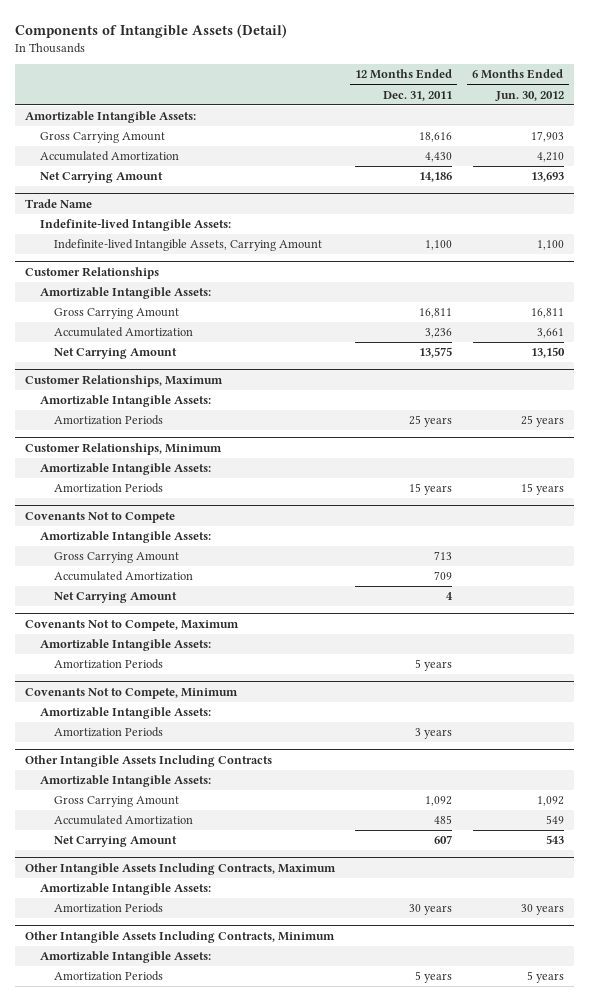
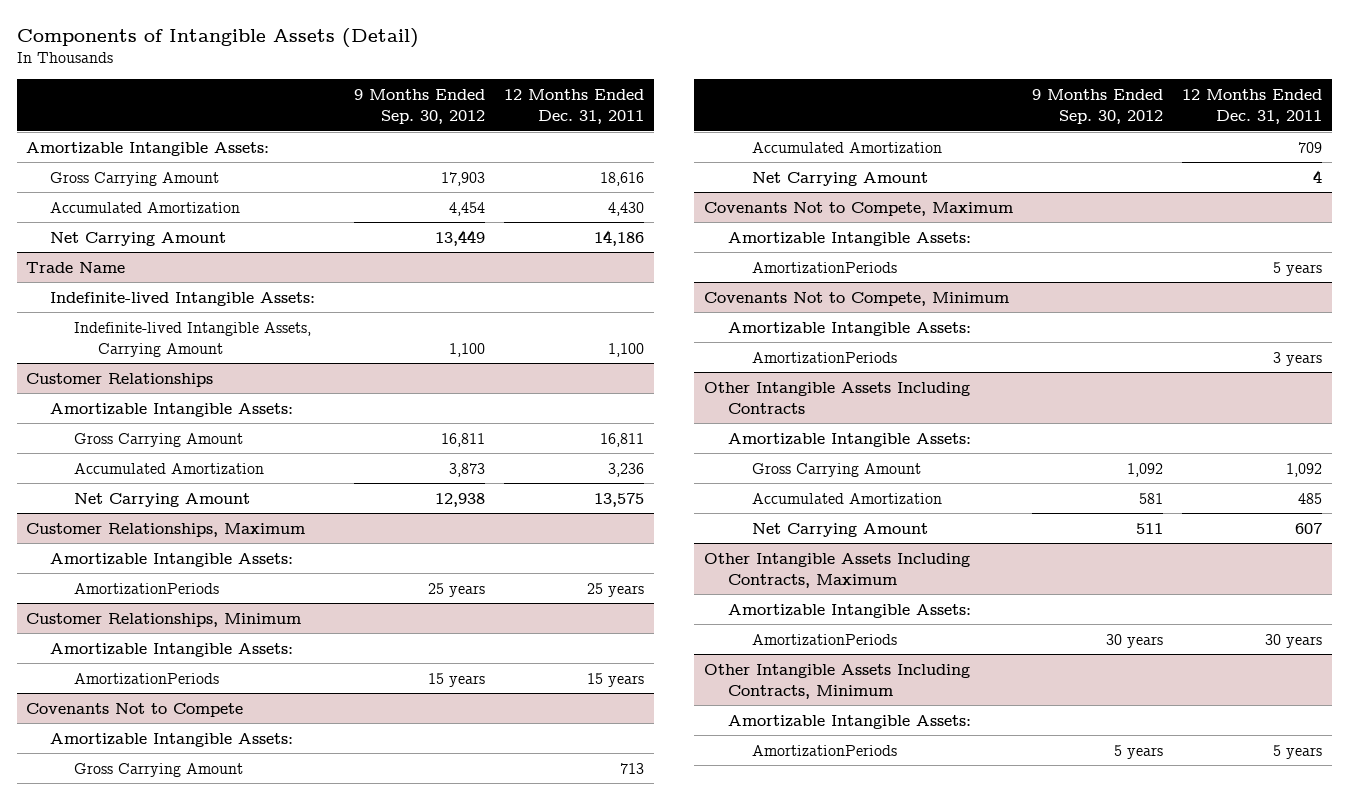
- | 12 Months Ended Dec. 31, 2011 | 6 Months Ended Jun. 30, 2012
+ | 9 Months Ended Sep. 30, 2012 | 12 Months Ended Dec. 31, 2011
@ Customer Relationships, Maximum
- Amortization Periods | 25 years | 25 years
+ AmortizationPeriods | 25 years | 25 years
@ Customer Relationships, Minimum
- Amortization Periods | 15 years | 15 years
+ AmortizationPeriods | 15 years | 15 years
@ Covenants Not to Compete, Maximum
- Amortization Periods | 5 years |
+ AmortizationPeriods | | 5 years
@ Covenants Not to Compete, Minimum
- Amortization Periods | 3 years |
+ AmortizationPeriods | | 3 years
@ Other Intangible Assets Including Contracts, Maximum
- Amortization Periods | 30 years | 30 years
+ AmortizationPeriods | 30 years | 30 years
@ Other Intangible Assets Including Contracts, Minimum
- Amortization Periods | 5 years | 5 years
+ AmortizationPeriods | 5 years | 5 years

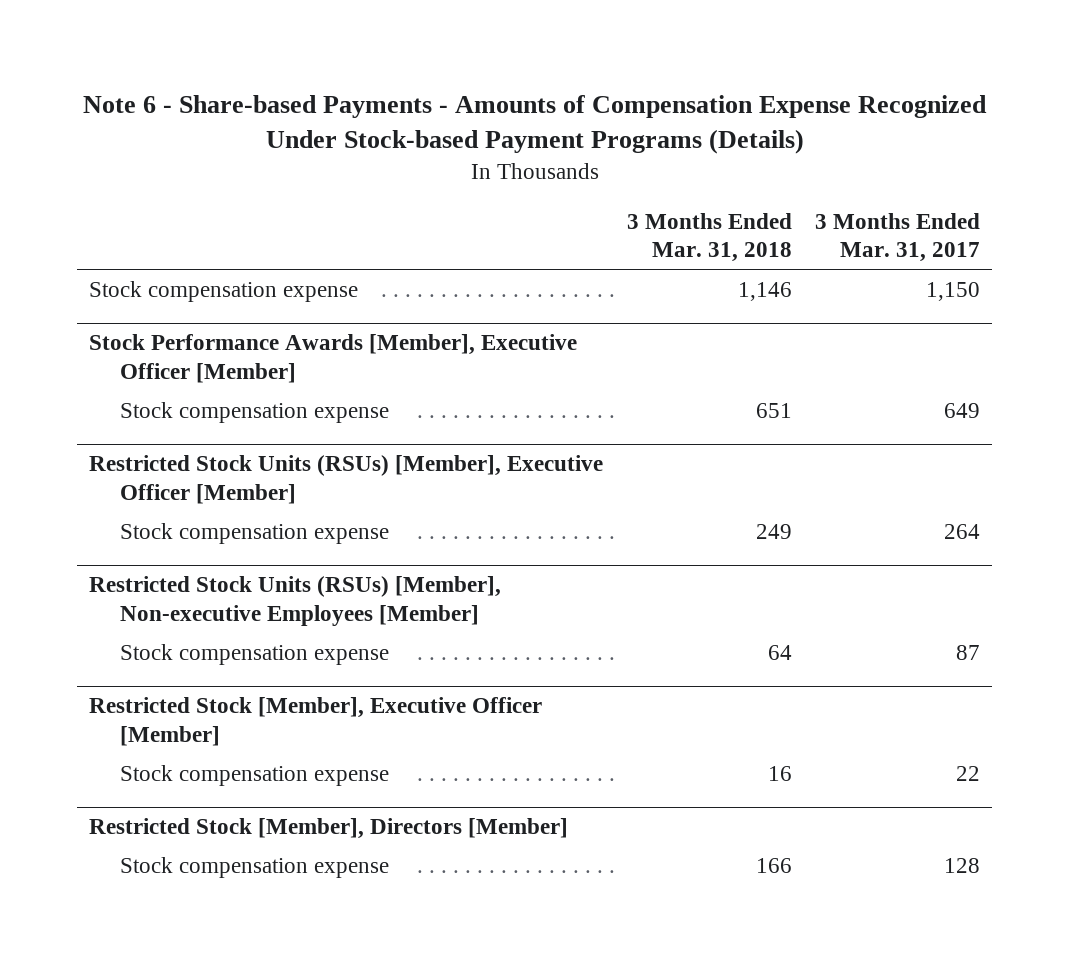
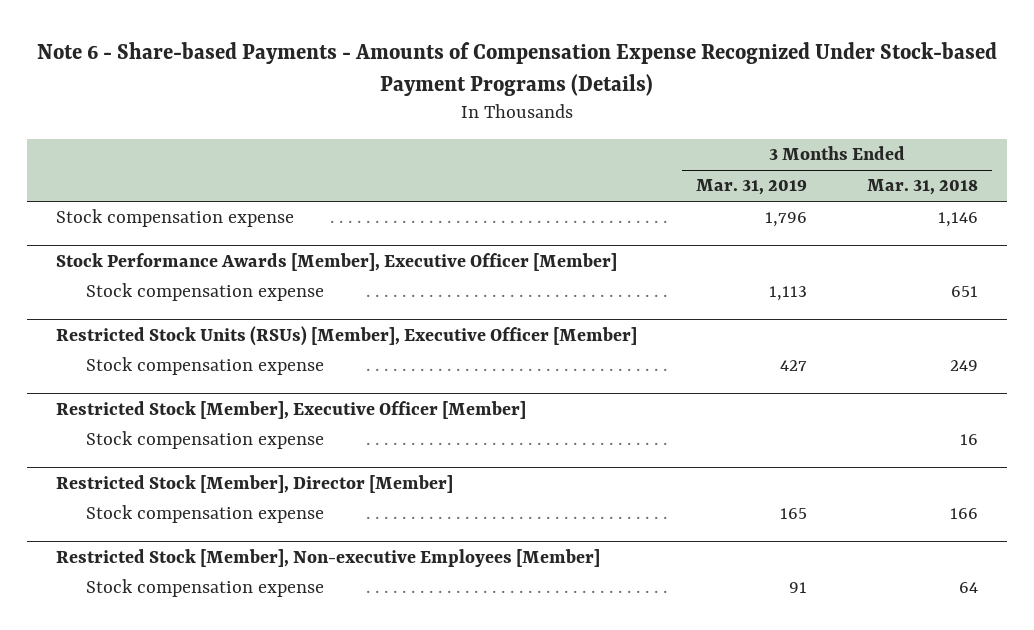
- | 3 Months Ended Mar. 31, 2018 | 3 Months Ended Mar. 31, 2017
+ | 3 Months Ended Mar. 31, 2019 | 3 Months Ended Mar. 31, 2018
- Restricted Stock Units (RSUs) [Member], Non-executive Employees [Member]
- Stock compensation expense | 64 | 87
- Restricted Stock [Member], Directors [Member]
+ Restricted Stock [Member], Director [Member]
+ Restricted Stock [Member], Non-executive Employees [Member]
+ Stock compensation expense | 91 | 64

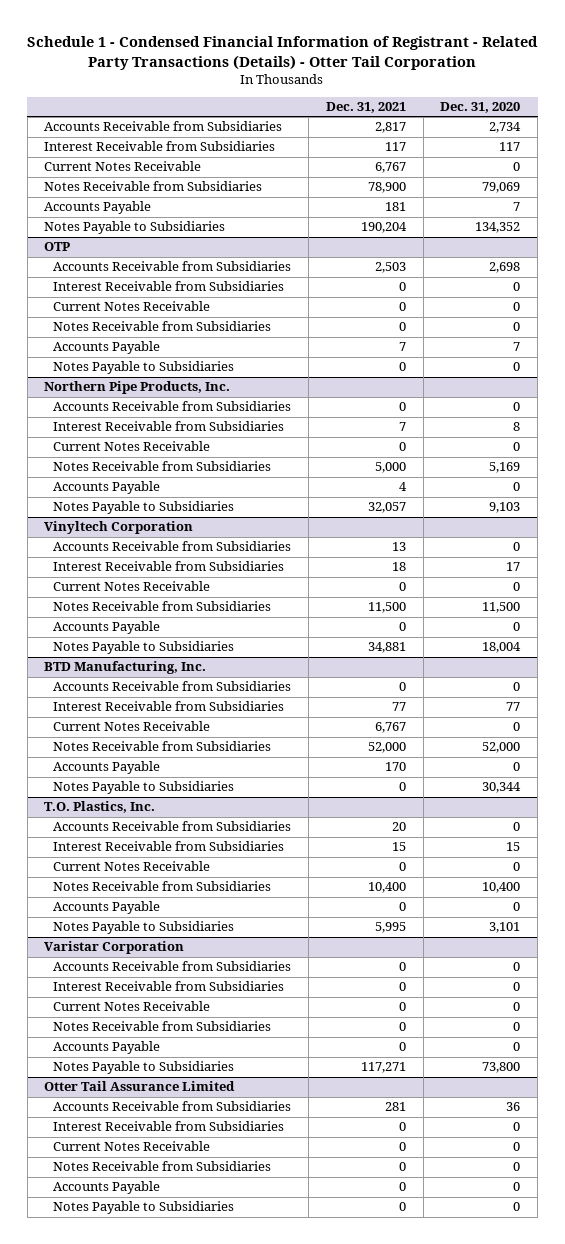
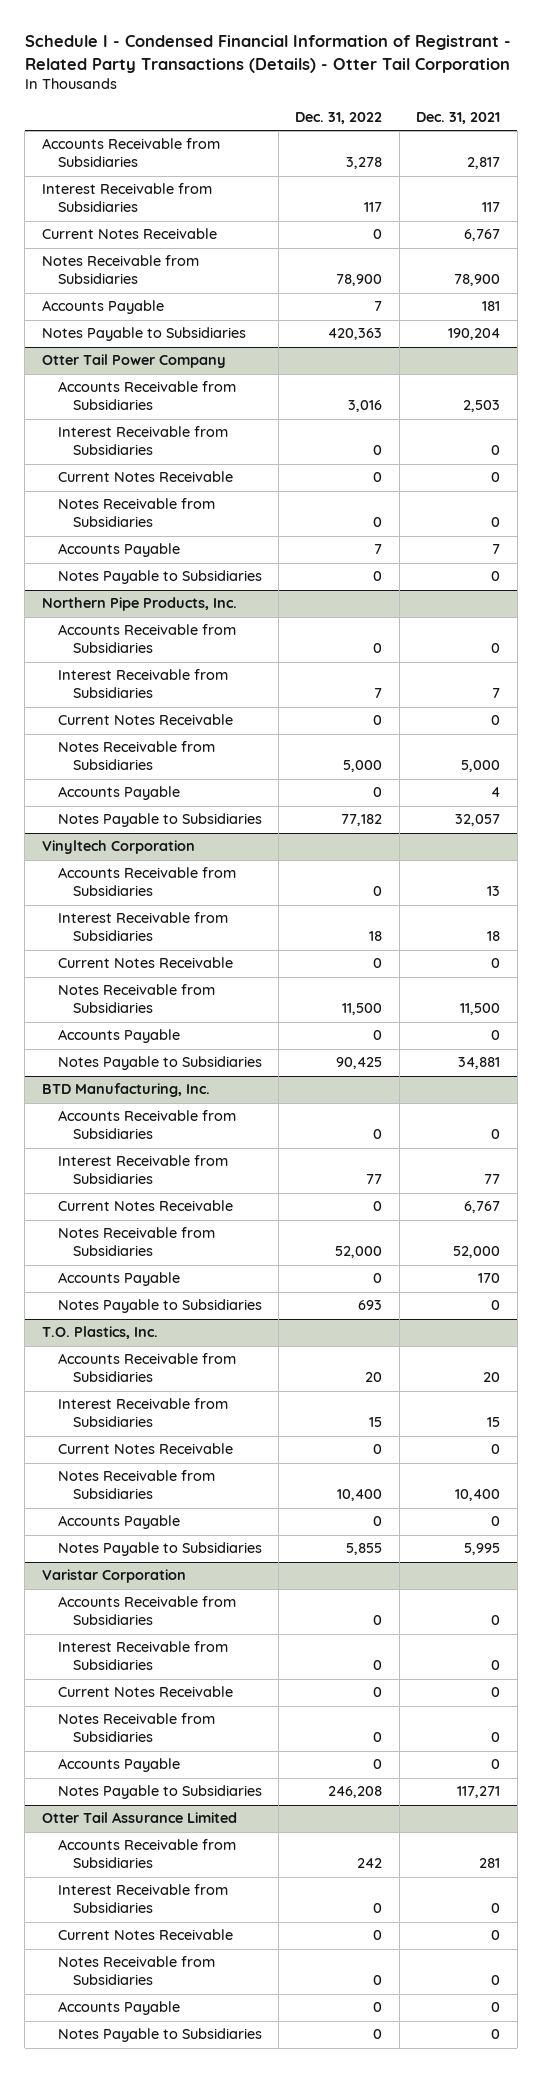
- Schedule 1 - Condensed Financial Information of Registrant - Related Party Transactions (Details) - Otter Tail Corporation
+ Schedule I - Condensed Financial Information of Registrant - Related Party Transactions (Details) - Otter Tail Corporation
- | Dec. 31, 2021 | Dec. 31, 2020
+ | Dec. 31, 2022 | Dec. 31, 2021
- OTP
+ Otter Tail Power Company

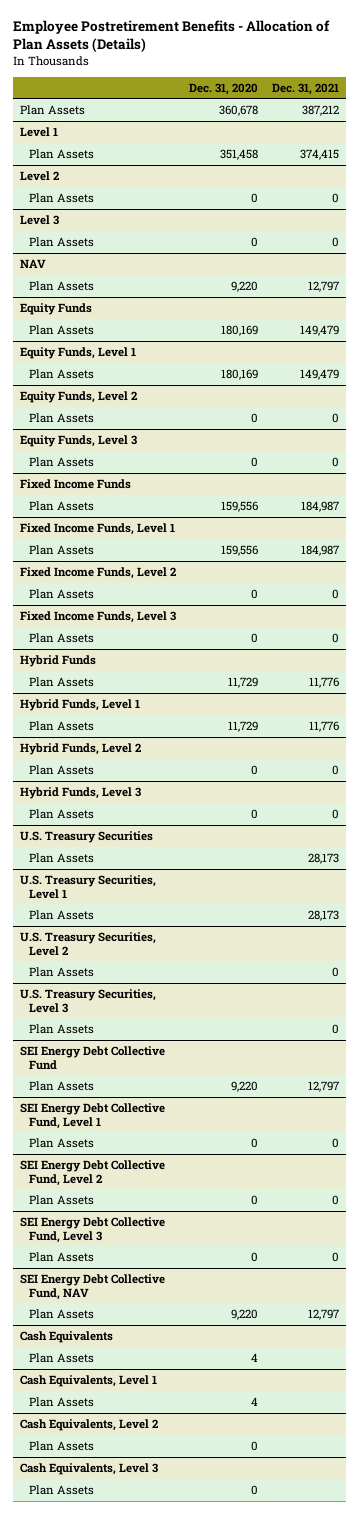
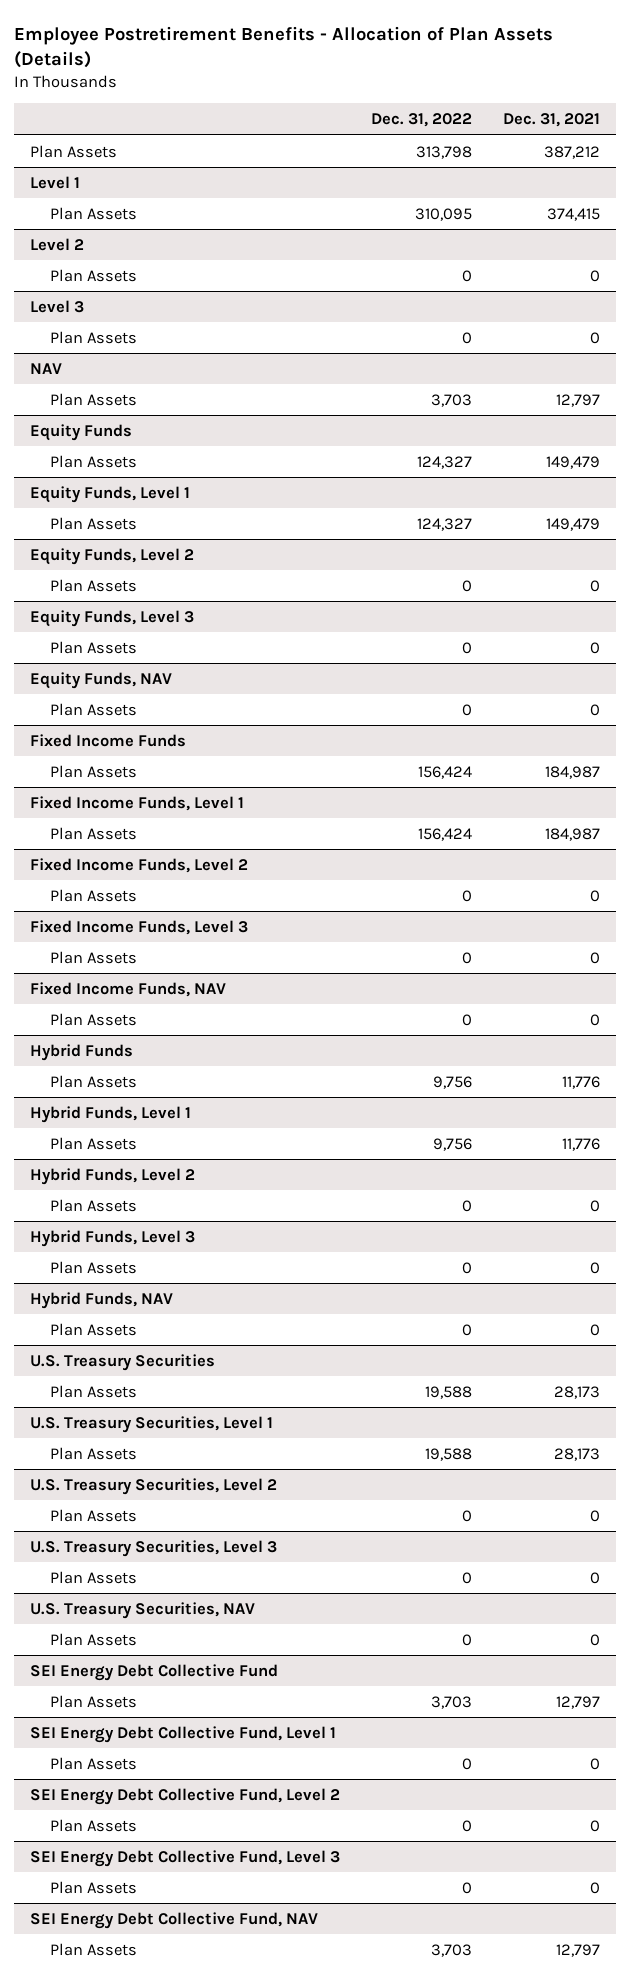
- | Dec. 31, 2020 | Dec. 31, 2021
+ | Dec. 31, 2022 | Dec. 31, 2021
+ Equity Funds, NAV
+ Plan Assets | 0 | 0
+ Fixed Income Funds, NAV
+ Plan Assets | 0 | 0
+ Hybrid Funds, NAV
+ Plan Assets | 0 | 0
+ U.S. Treasury Securities, NAV
+ Plan Assets | 0 | 0
- Cash Equivalents
- Plan Assets | 4 |
- Cash Equivalents, Level 1
- Plan Assets | 4 |
- Cash Equivalents, Level 2
- Plan Assets | 0 |
- Cash Equivalents, Level 3
- Plan Assets | 0 |

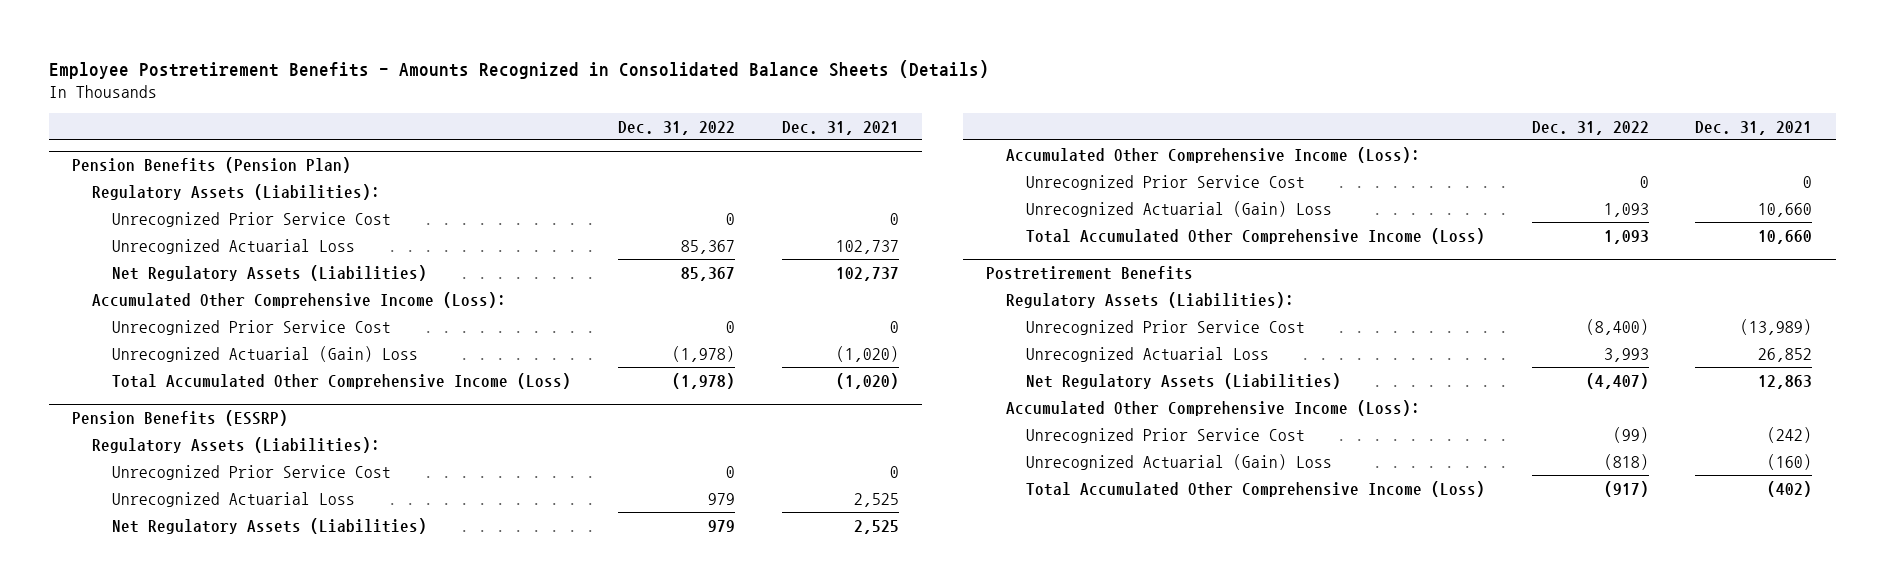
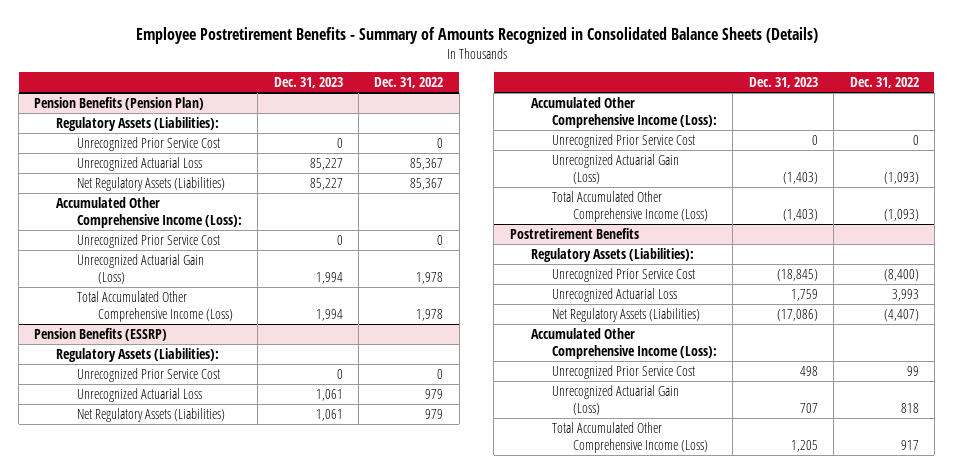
- Employee Postretirement Benefits - Amounts Recognized in Consolidated Balance Sheets (Details)
+ Employee Postretirement Benefits - Summary of Amounts Recognized in Consolidated Balance Sheets (Details)
- | Dec. 31, 2022 | Dec. 31, 2021
+ | Dec. 31, 2023 | Dec. 31, 2022
@ Pension Benefits (Pension Plan)
- Unrecognized Actuarial (Gain) Loss | (1,978) | (1,020)
- Total Accumulated Other Comprehensive Income (Loss) | (1,978) | (1,020)
+ Unrecognized Actuarial Gain (Loss) | 1,994 | 1,978
+ Total Accumulated Other Comprehensive Income (Loss) | 1,994 | 1,978
@ Pension Benefits (ESSRP)
- Unrecognized Actuarial (Gain) Loss | 1,093 | 10,660
- Total Accumulated Other Comprehensive Income (Loss) | 1,093 | 10,660
+ Unrecognized Actuarial Gain (Loss) | (1,403) | (1,093)
+ Total Accumulated Other Comprehensive Income (Loss) | (1,403) | (1,093)
@ Postretirement Benefits
- Unrecognized Prior Service Cost | (99) | (242)
- Unrecognized Actuarial (Gain) Loss | (818) | (160)
- Total Accumulated Other Comprehensive Income (Loss) | (917) | (402)
+ Unrecognized Prior Service Cost | 498 | 99
+ Unrecognized Actuarial Gain (Loss) | 707 | 818
+ Total Accumulated Other Comprehensive Income (Loss) | 1,205 | 917

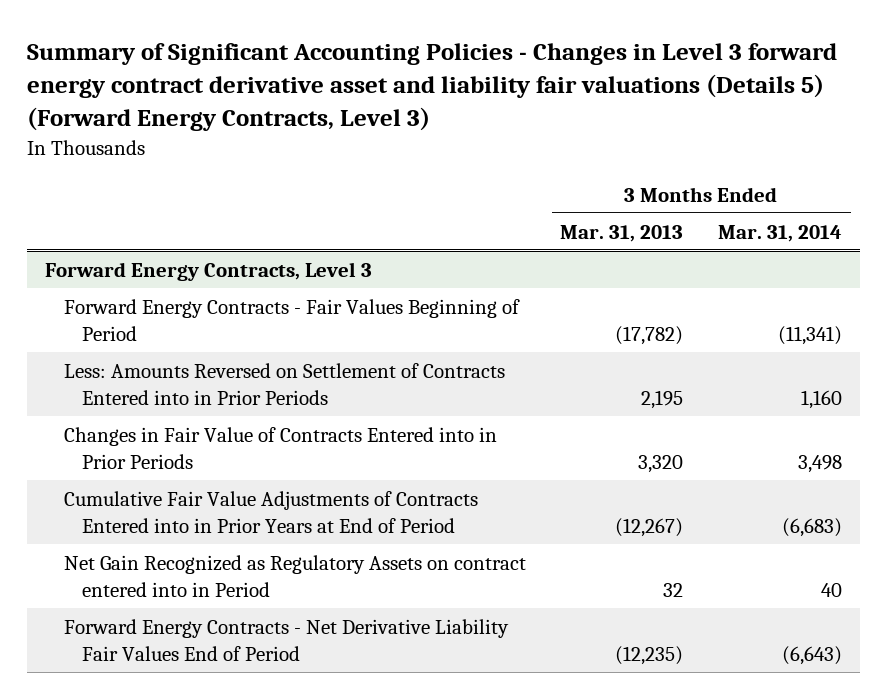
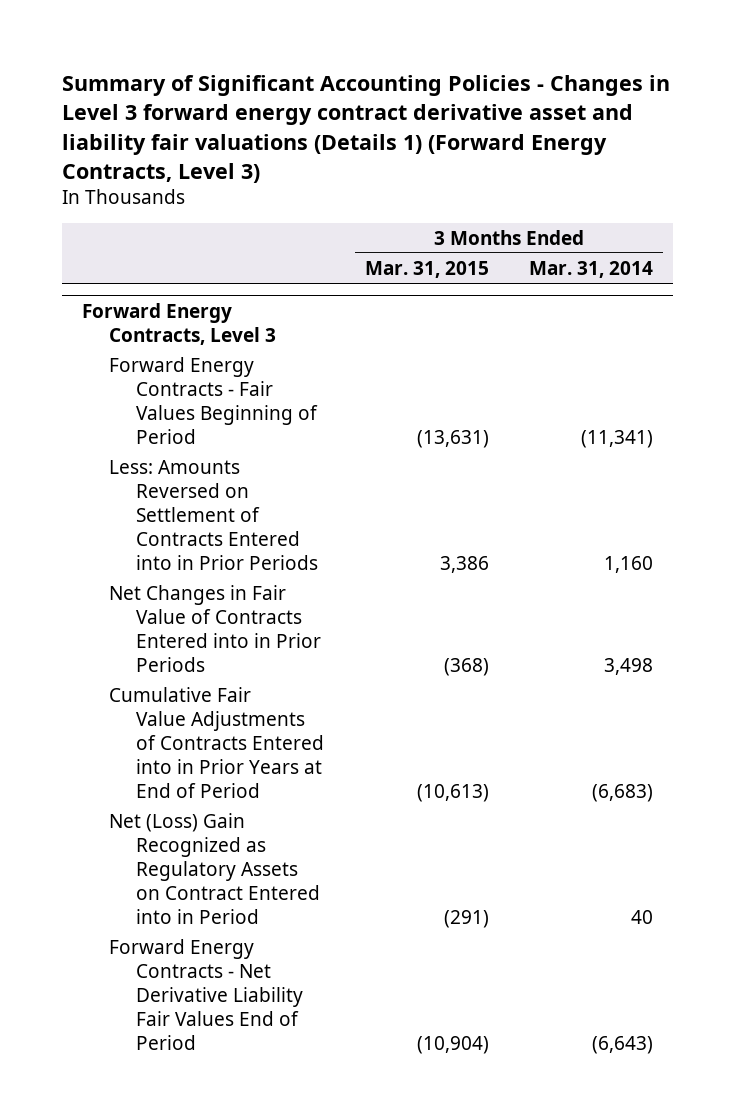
- Summary of Significant Accounting Policies - Changes in Level 3 forward energy contract derivative asset and liability fair valuations (Details 5) (Forward Energy Contracts, Level 3)
+ Summary of Significant Accounting Policies - Changes in Level 3 forward energy contract derivative asset and liability fair valuations (Details 1) (Forward Energy Contracts, Level 3)
- | 3 Months Ended Mar. 31, 2013 | 3 Months Ended Mar. 31, 2014
+ | 3 Months Ended Mar. 31, 2015 | 3 Months Ended Mar. 31, 2014
@ Forward Energy Contracts, Level 3
- Changes in Fair Value of Contracts Entered into in Prior Periods | 3,320 | 3,498
+ Net Changes in Fair Value of Contracts Entered into in Prior Periods | (368) | 3,498
- Net Gain Recognized as Regulatory Assets on contract entered into in Period | 32 | 40
+ Net (Loss) Gain Recognized as Regulatory Assets on Contract Entered into in Period | (291) | 40

